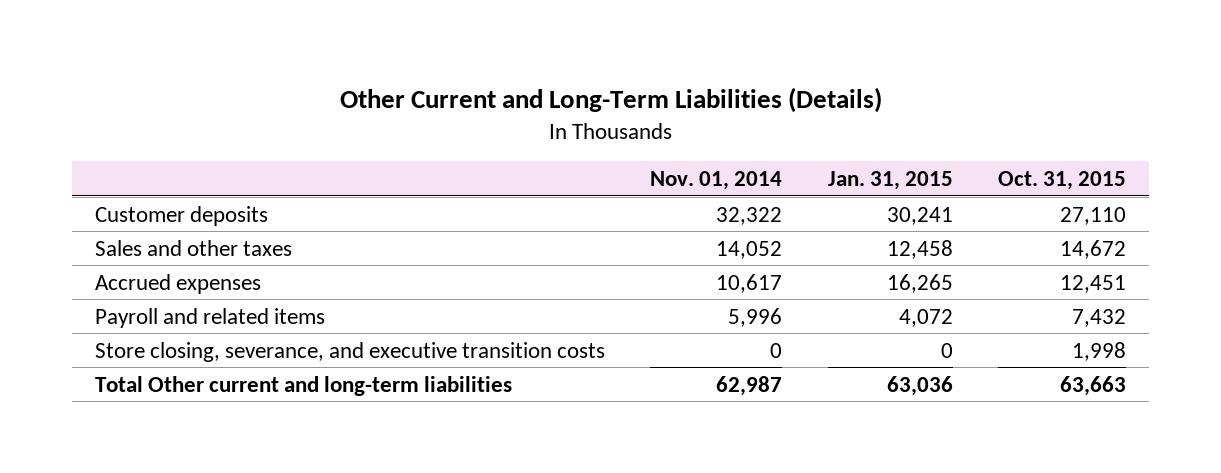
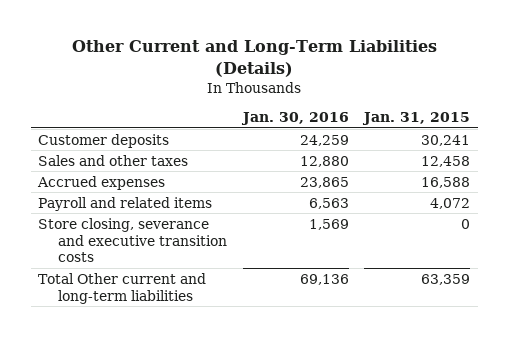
- | Nov. 01, 2014 | Jan. 31, 2015 | Oct. 31, 2015
+ | Jan. 30, 2016 | Jan. 31, 2015
- Accrued expenses | 10,617 | 16,265 | 12,451
+ Accrued expenses | 23,865 | 16,588
- Store closing, severance, and executive transition costs | 0 | 0 | 1,998
- Total Other current and long-term liabilities | 62,987 | 63,036 | 63,663
+ Store closing, severance and executive transition costs | 1,569 | 0
+ Total Other current and long-term liabilities | 69,136 | 63,359

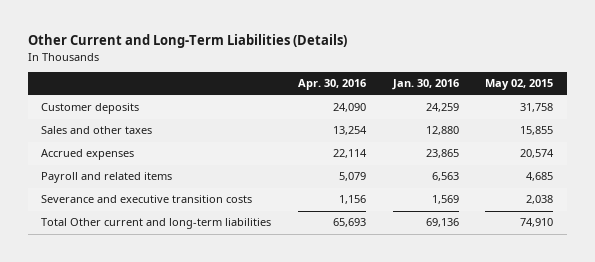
- | Jan. 30, 2016 | Jan. 31, 2015
+ | Apr. 30, 2016 | Jan. 30, 2016 | May 02, 2015
- Store closing, severance and executive transition costs | 1,569 | 0
+ Severance and executive transition costs | 1,156 | 1,569 | 2,038

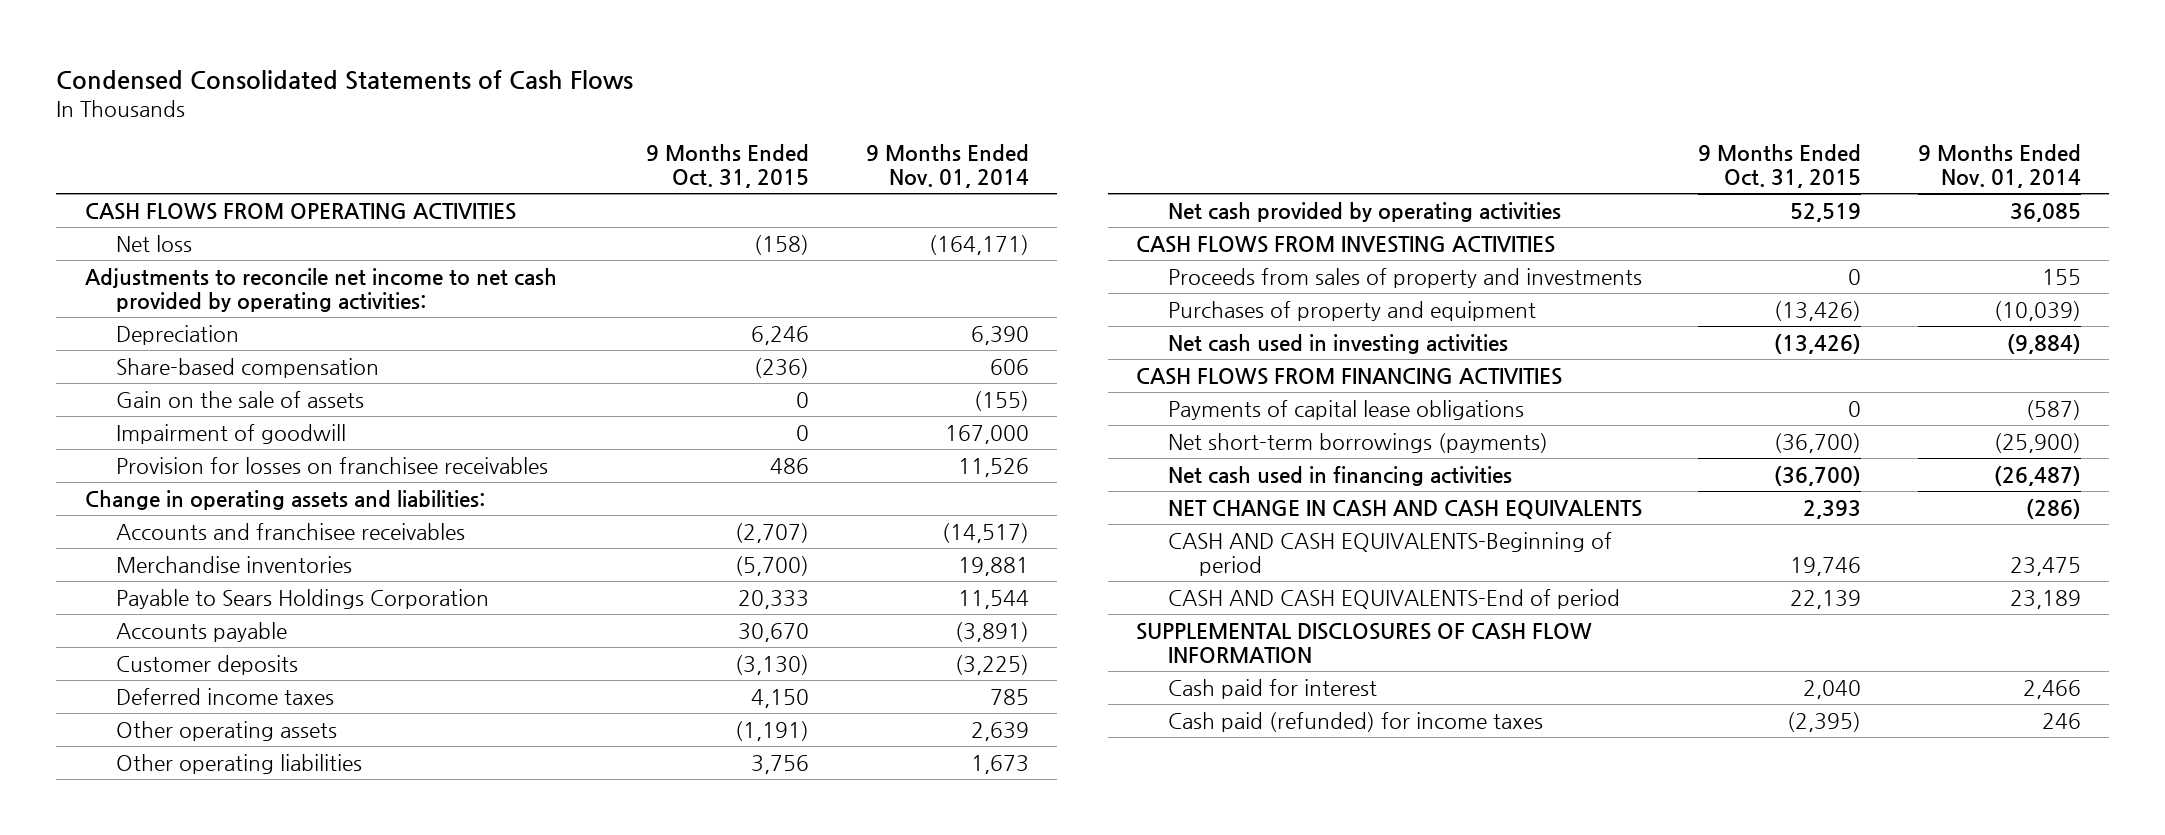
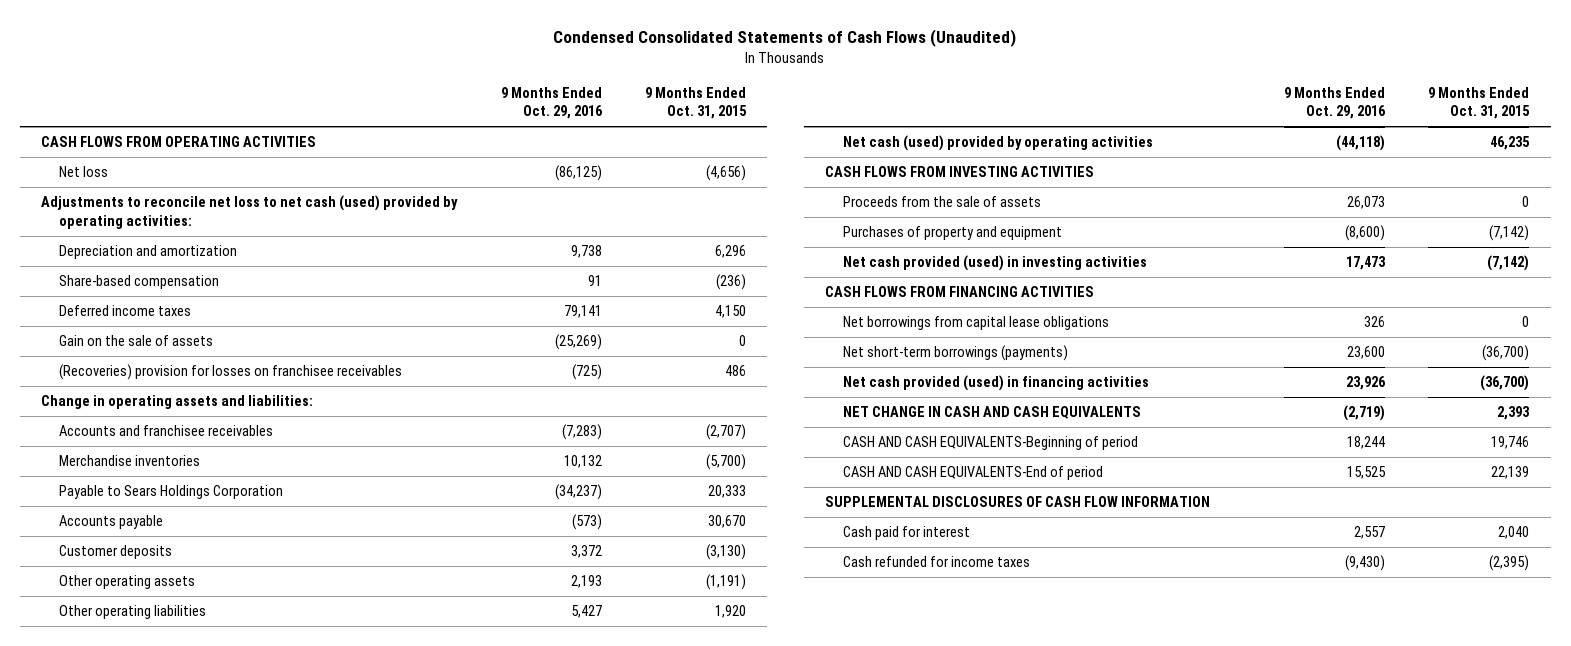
- Condensed Consolidated Statements of Cash Flows
+ Condensed Consolidated Statements of Cash Flows (Unaudited)
- | 9 Months Ended Oct. 31, 2015 | 9 Months Ended Nov. 01, 2014
+ | 9 Months Ended Oct. 29, 2016 | 9 Months Ended Oct. 31, 2015
- Net loss | (158) | (164,171)
- Adjustments to reconcile net income to net cash provided by operating activities:
- Depreciation | 6,246 | 6,390
+ Net loss | (86,125) | (4,656)
+ Adjustments to reconcile net loss to net cash (used) provided by operating activities:
+ Depreciation and amortization | 9,738 | 6,296
moved up: Deferred income taxes | 79,141 | 4,150
- Impairment of goodwill | 0 | 167,000
- Provision for losses on franchisee receivables | 486 | 11,526
+ (Recoveries) provision for losses on franchisee receivables | (725) | 486
- Other operating liabilities | 3,756 | 1,673
- Net cash provided by operating activities | 52,519 | 36,085
+ Other operating liabilities | 5,427 | 1,920
+ Net cash (used) provided by operating activities | (44,118) | 46,235
- Proceeds from sales of property and investments | 0 | 155
- Purchases of property and equipment | (13,426) | (10,039)
- Net cash used in investing activities | (13,426) | (9,884)
+ Proceeds from the sale of assets | 26,073 | 0
+ Purchases of property and equipment | (8,600) | (7,142)
+ Net cash provided (used) in investing activities | 17,473 | (7,142)
- Payments of capital lease obligations | 0 | (587)
+ Net borrowings from capital lease obligations | 326 | 0
- Net cash used in financing activities | (36,700) | (26,487)
+ Net cash provided (used) in financing activities | 23,926 | (36,700)
- Cash paid (refunded) for income taxes | (2,395) | 246
+ Cash refunded for income taxes | (9,430) | (2,395)

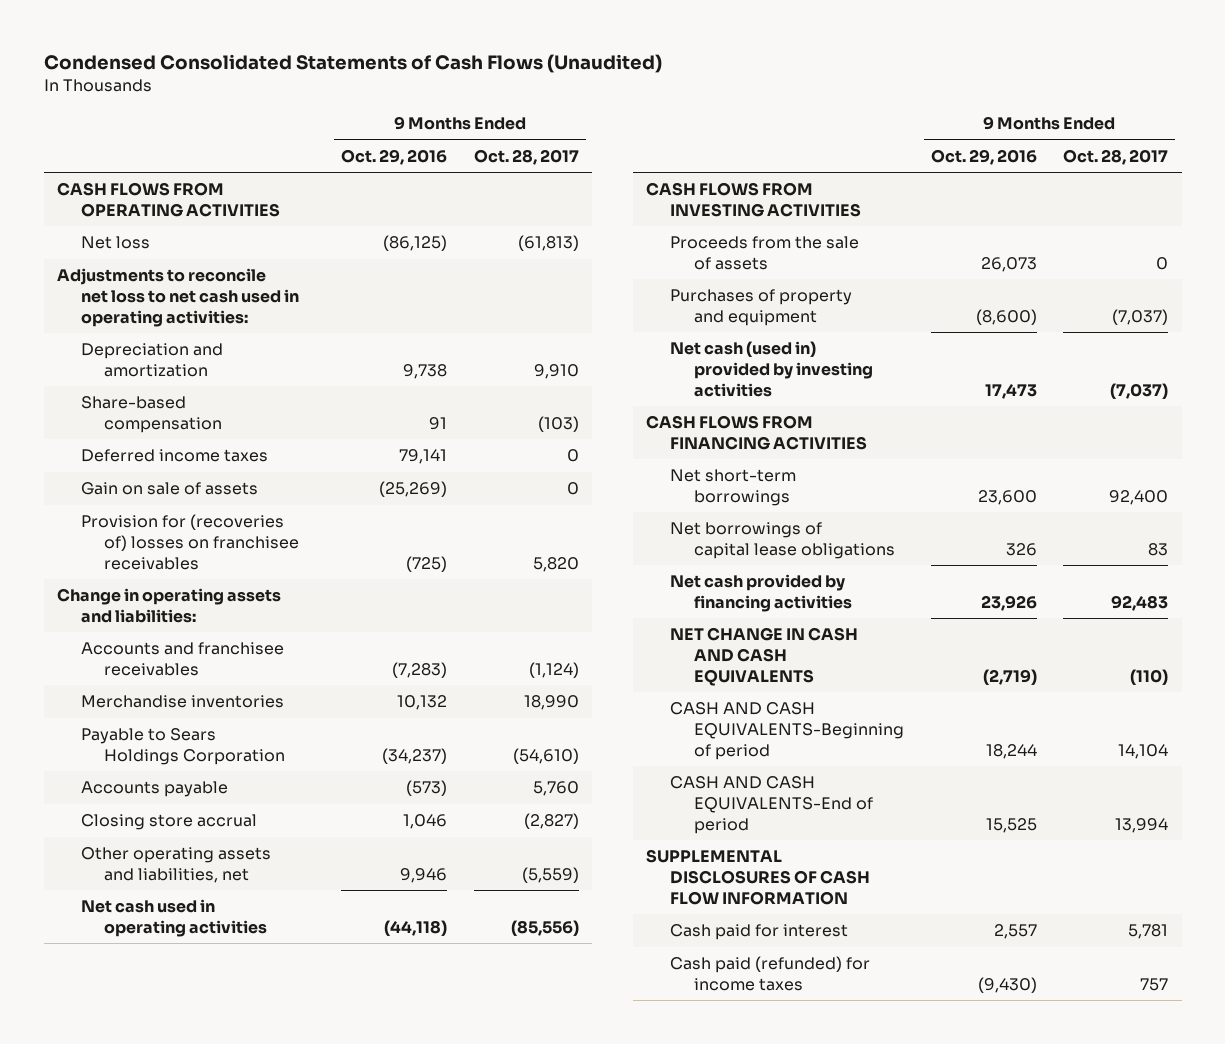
- | 9 Months Ended Oct. 29, 2016 | 9 Months Ended Oct. 31, 2015
+ | 9 Months Ended Oct. 29, 2016 | 9 Months Ended Oct. 28, 2017
- Adjustments to reconcile net loss to net cash (used) provided by operating activities:
+ Adjustments to reconcile net loss to net cash used in operating activities:
- Gain on the sale of assets | (25,269) | 0
- (Recoveries) provision for losses on franchisee receivables | (725) | 486
+ Gain on sale of assets | (25,269) | 0
+ Provision for (recoveries of) losses on franchisee receivables | (725) | 5,820
- Customer deposits | 3,372 | (3,130)
- Other operating assets | 2,193 | (1,191)
- Other operating liabilities | 5,427 | 1,920
- Net cash (used) provided by operating activities | (44,118) | 46,235
+ Closing store accrual | 1,046 | (2,827)
+ Other operating assets and liabilities, net | 9,946 | (5,559)
+ Net cash used in operating activities | (44,118) | (85,556)
- Net cash provided (used) in investing activities | 17,473 | (7,142)
+ Net cash (used in) provided by investing activities | 17,473 | (7,037)
- Net borrowings from capital lease obligations | 326 | 0
- Net short-term borrowings (payments) | 23,600 | (36,700)
- Net cash provided (used) in financing activities | 23,926 | (36,700)
+ Net short-term borrowings | 23,600 | 92,400
+ Net borrowings of capital lease obligations | 326 | 83
+ Net cash provided by financing activities | 23,926 | 92,483
- Cash refunded for income taxes | (9,430) | (2,395)
+ Cash paid (refunded) for income taxes | (9,430) | 757

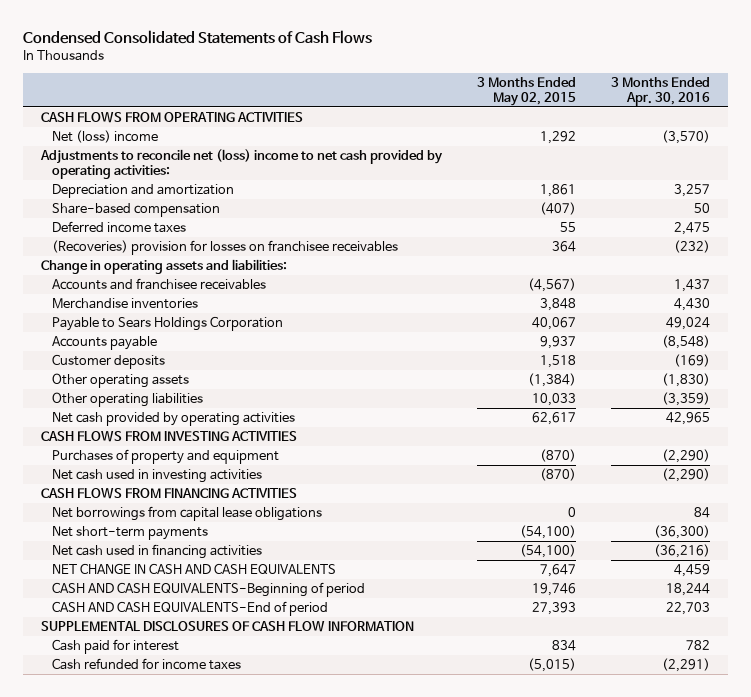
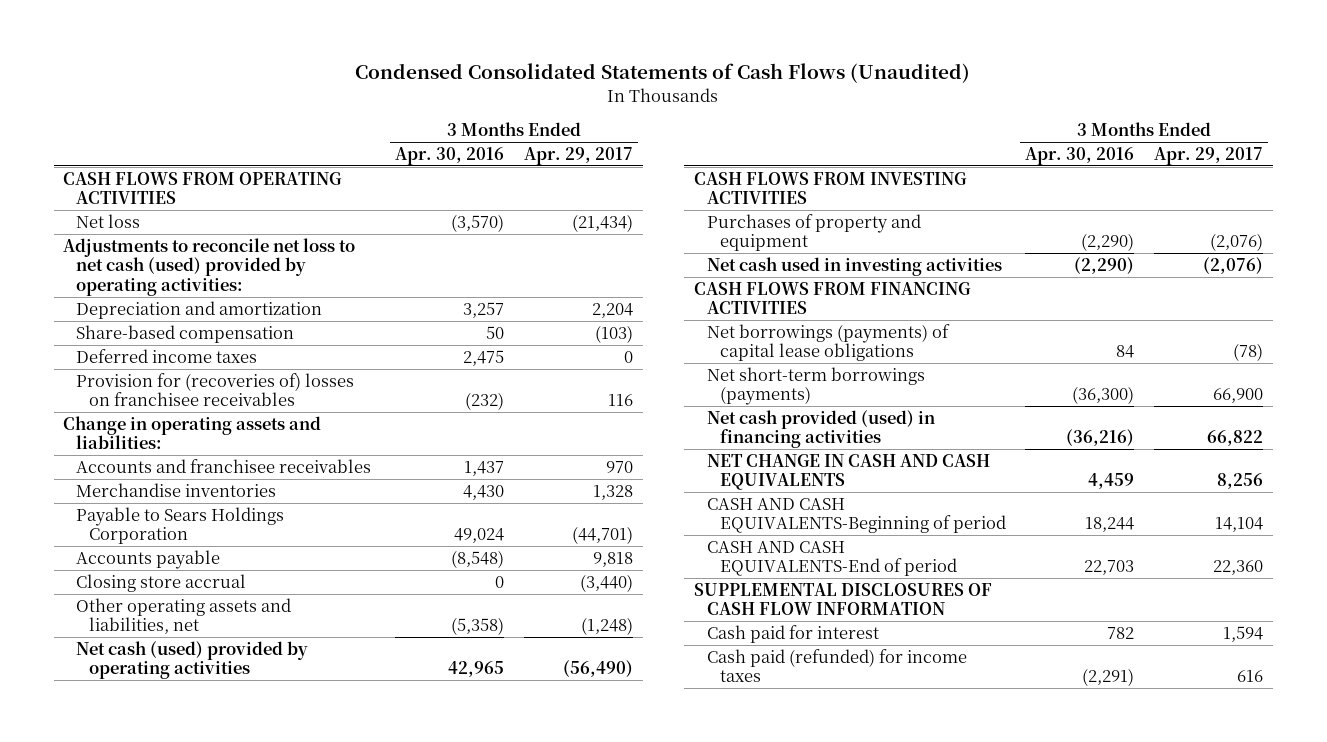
- Condensed Consolidated Statements of Cash Flows
+ Condensed Consolidated Statements of Cash Flows (Unaudited)
- | 3 Months Ended May 02, 2015 | 3 Months Ended Apr. 30, 2016
+ | 3 Months Ended Apr. 30, 2016 | 3 Months Ended Apr. 29, 2017
- Net (loss) income | 1,292 | (3,570)
- Adjustments to reconcile net (loss) income to net cash provided by operating activities:
+ Net loss | (3,570) | (21,434)
+ Adjustments to reconcile net loss to net cash (used) provided by operating activities:
- (Recoveries) provision for losses on franchisee receivables | 364 | (232)
+ Provision for (recoveries of) losses on franchisee receivables | (232) | 116
- Customer deposits | 1,518 | (169)
- Other operating assets | (1,384) | (1,830)
- Other operating liabilities | 10,033 | (3,359)
- Net cash provided by operating activities | 62,617 | 42,965
+ Closing store accrual | 0 | (3,440)
+ Other operating assets and liabilities, net | (5,358) | (1,248)
+ Net cash (used) provided by operating activities | 42,965 | (56,490)
- Net borrowings from capital lease obligations | 0 | 84
- Net short-term payments | (54,100) | (36,300)
- Net cash used in financing activities | (54,100) | (36,216)
+ Net borrowings (payments) of capital lease obligations | 84 | (78)
+ Net short-term borrowings (payments) | (36,300) | 66,900
+ Net cash provided (used) in financing activities | (36,216) | 66,822
- Cash refunded for income taxes | (5,015) | (2,291)
+ Cash paid (refunded) for income taxes | (2,291) | 616

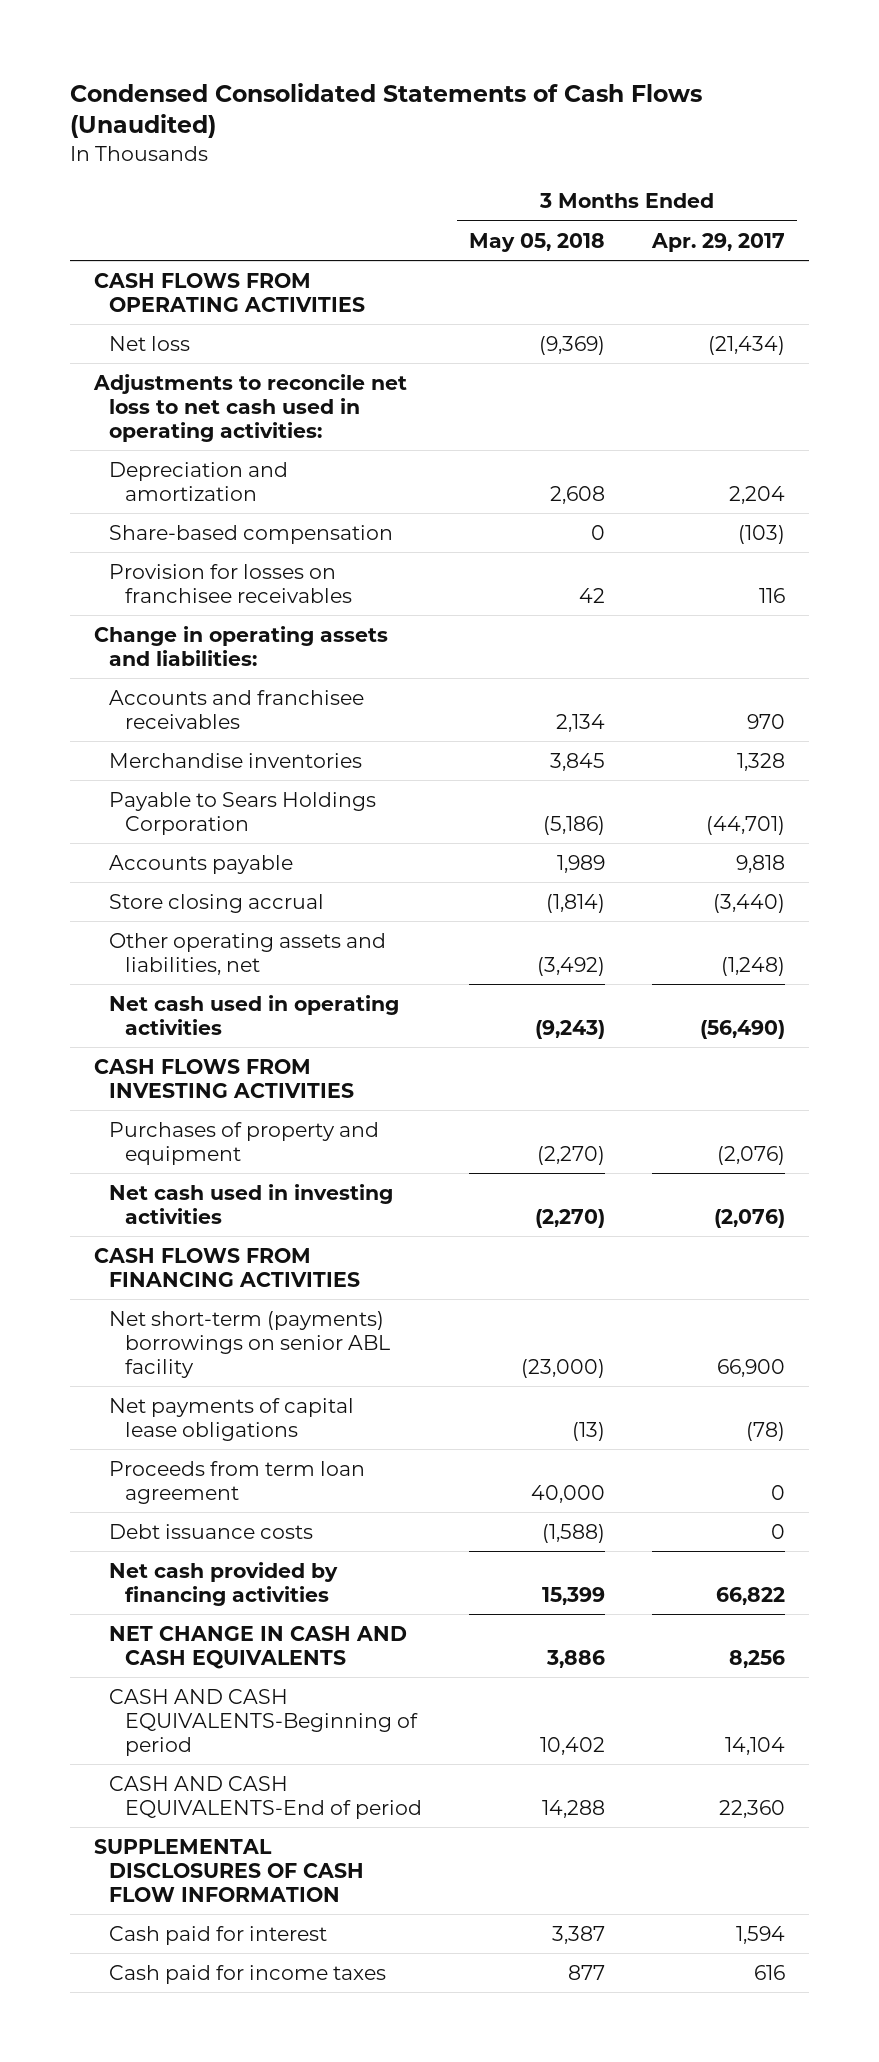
- | 3 Months Ended Apr. 30, 2016 | 3 Months Ended Apr. 29, 2017
+ | 3 Months Ended May 05, 2018 | 3 Months Ended Apr. 29, 2017
- Adjustments to reconcile net loss to net cash (used) provided by operating activities:
+ Adjustments to reconcile net loss to net cash used in operating activities:
- Deferred income taxes | 2,475 | 0
- Provision for (recoveries of) losses on franchisee receivables | (232) | 116
+ Provision for losses on franchisee receivables | 42 | 116
- Closing store accrual | 0 | (3,440)
+ Store closing accrual | (1,814) | (3,440)
- Net cash (used) provided by operating activities | 42,965 | (56,490)
+ Net cash used in operating activities | (9,243) | (56,490)
- Net borrowings (payments) of capital lease obligations | 84 | (78)
- Net short-term borrowings (payments) | (36,300) | 66,900
- Net cash provided (used) in financing activities | (36,216) | 66,822
+ Net short-term (payments) borrowings on senior ABL facility | (23,000) | 66,900
+ Net payments of capital lease obligations | (13) | (78)
+ Proceeds from term loan agreement | 40,000 | 0
+ Debt issuance costs | (1,588) | 0
+ Net cash provided by financing activities | 15,399 | 66,822
- Cash paid (refunded) for income taxes | (2,291) | 616
+ Cash paid for income taxes | 877 | 616

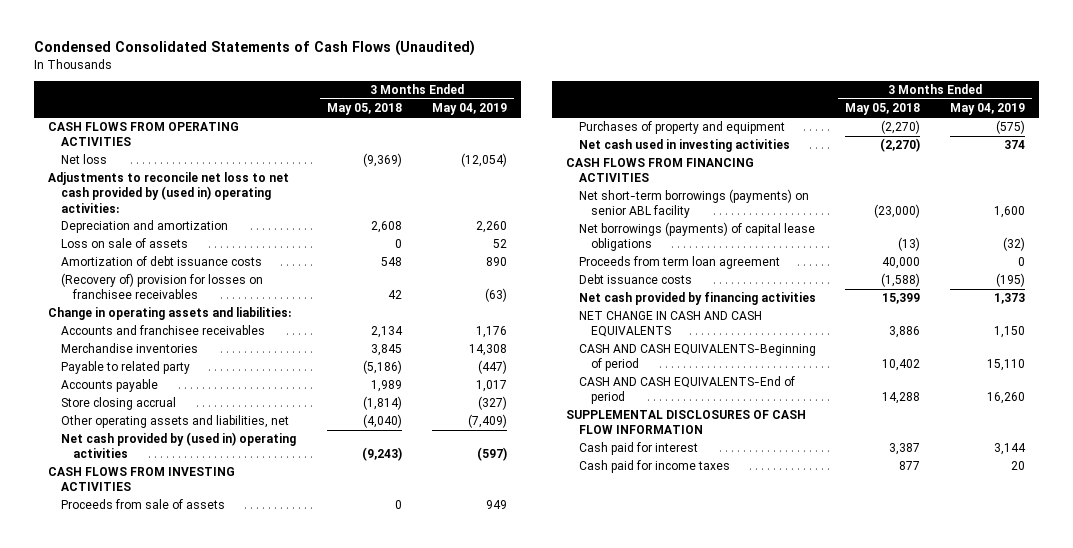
- | 3 Months Ended May 05, 2018 | 3 Months Ended Apr. 29, 2017
+ | 3 Months Ended May 05, 2018 | 3 Months Ended May 04, 2019
- Adjustments to reconcile net loss to net cash used in operating activities:
+ Adjustments to reconcile net loss to net cash provided by (used in) operating activities:
- Share-based compensation | 0 | (103)
- Provision for losses on franchisee receivables | 42 | 116
+ Loss on sale of assets | 0 | 52
+ Amortization of debt issuance costs | 548 | 890
+ (Recovery of) provision for losses on franchisee receivables | 42 | (63)
- Payable to Sears Holdings Corporation | (5,186) | (44,701)
+ Payable to related party | (5,186) | (447)
- Other operating assets and liabilities, net | (3,492) | (1,248)
- Net cash used in operating activities | (9,243) | (56,490)
+ Other operating assets and liabilities, net | (4,040) | (7,409)
+ Net cash provided by (used in) operating activities | (9,243) | (597)
+ Proceeds from sale of assets | 0 | 949
- Net short-term (payments) borrowings on senior ABL facility | (23,000) | 66,900
- Net payments of capital lease obligations | (13) | (78)
+ Net short-term borrowings (payments) on senior ABL facility | (23,000) | 1,600
+ Net borrowings (payments) of capital lease obligations | (13) | (32)

